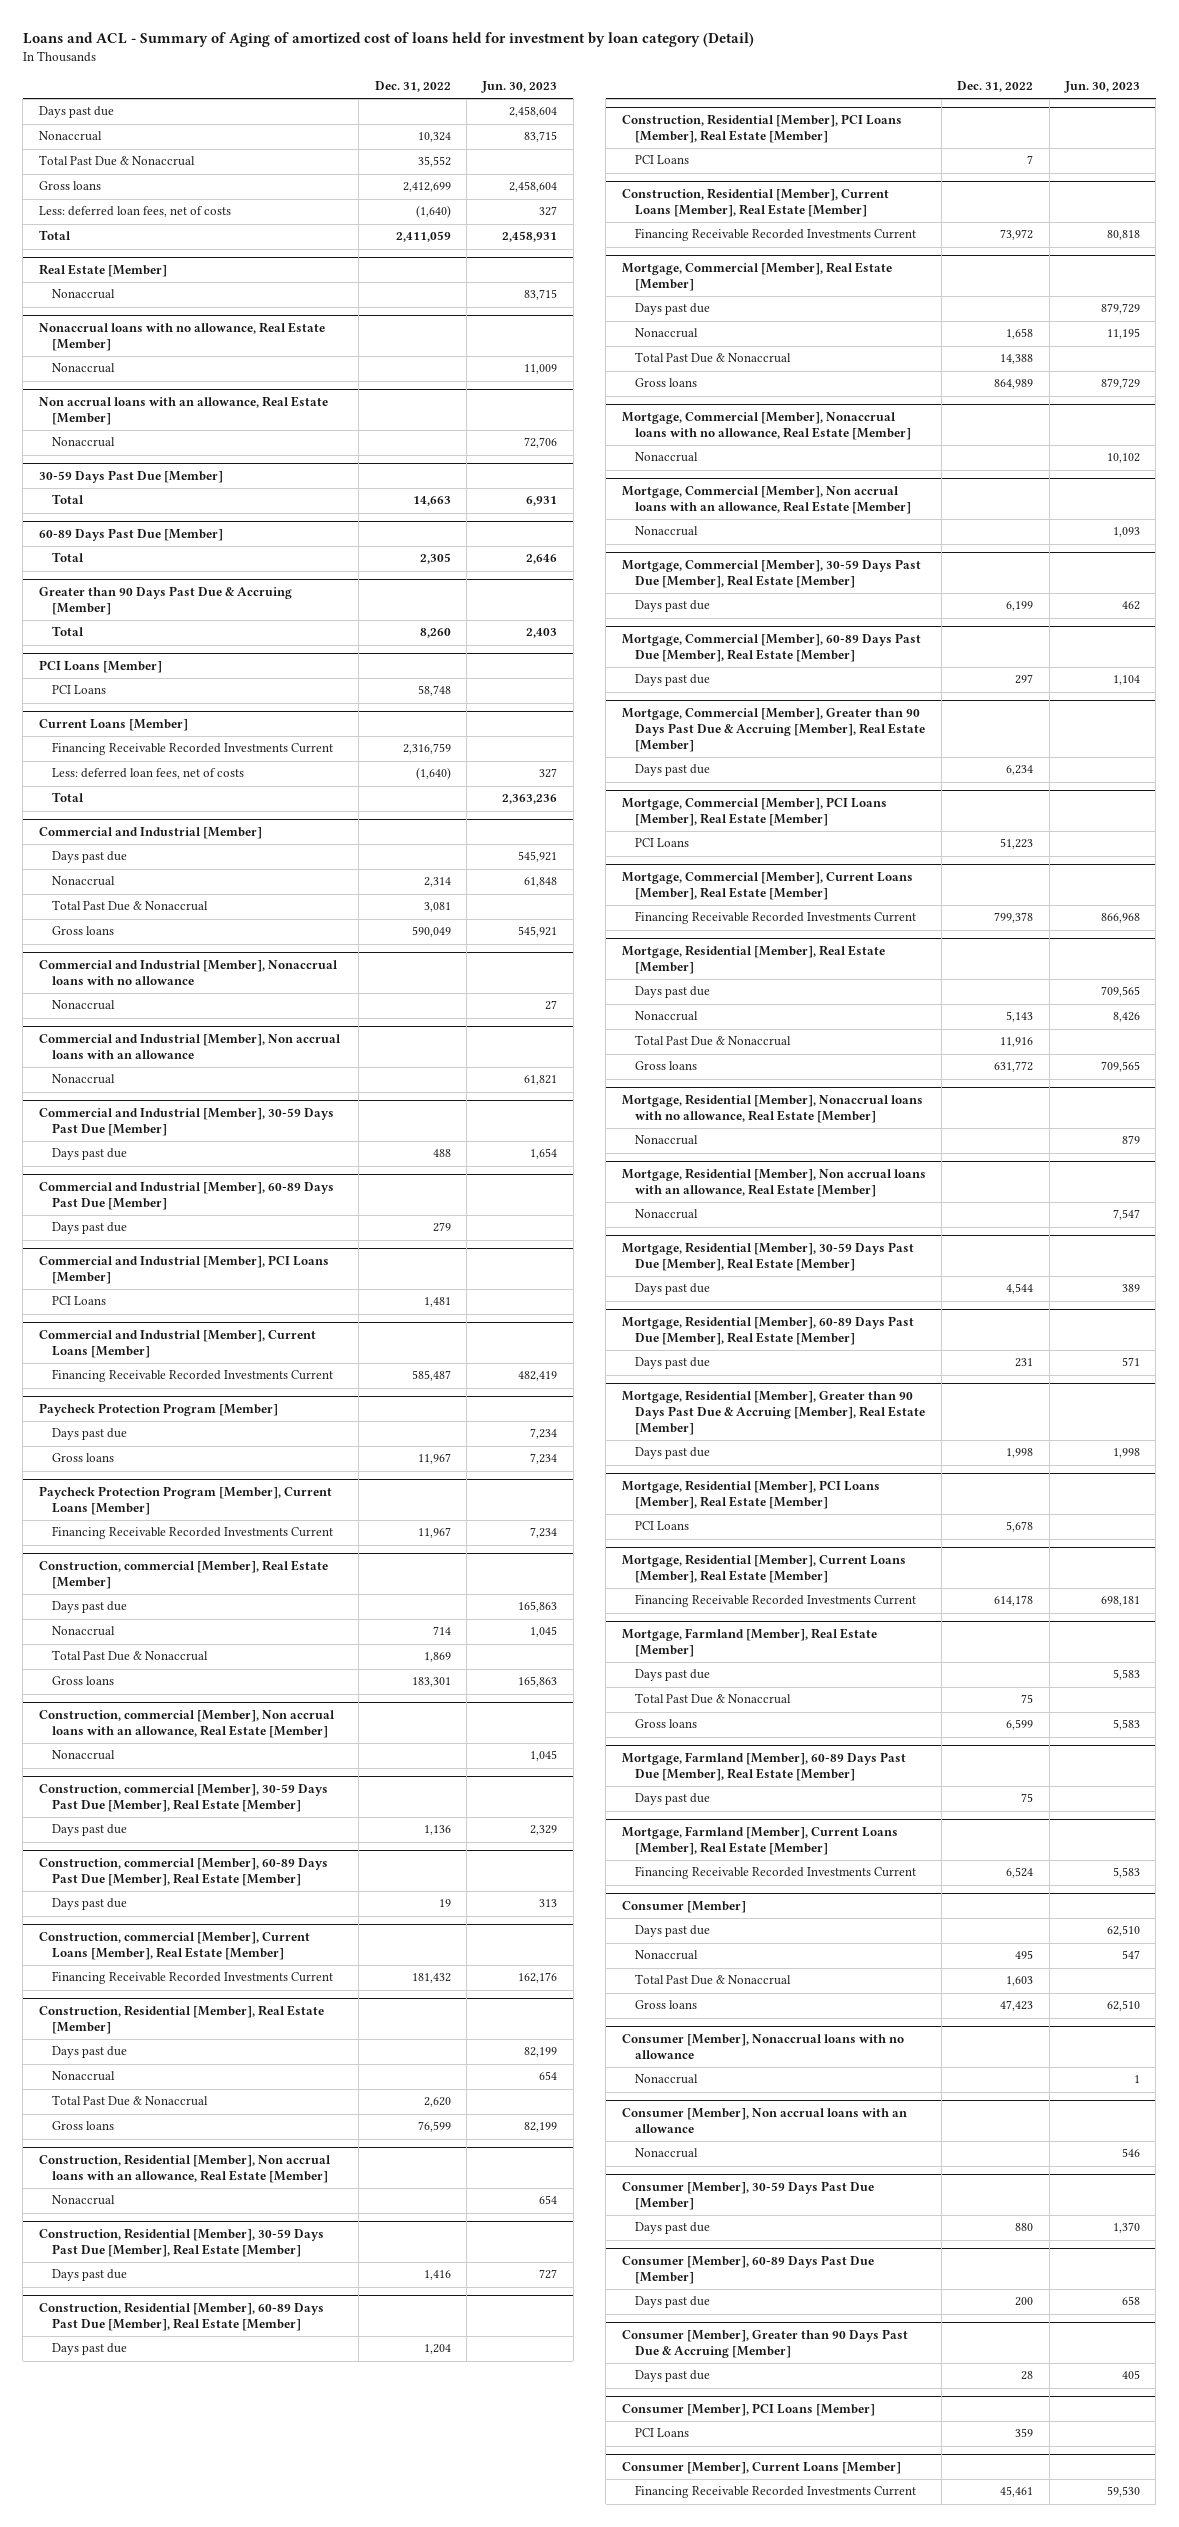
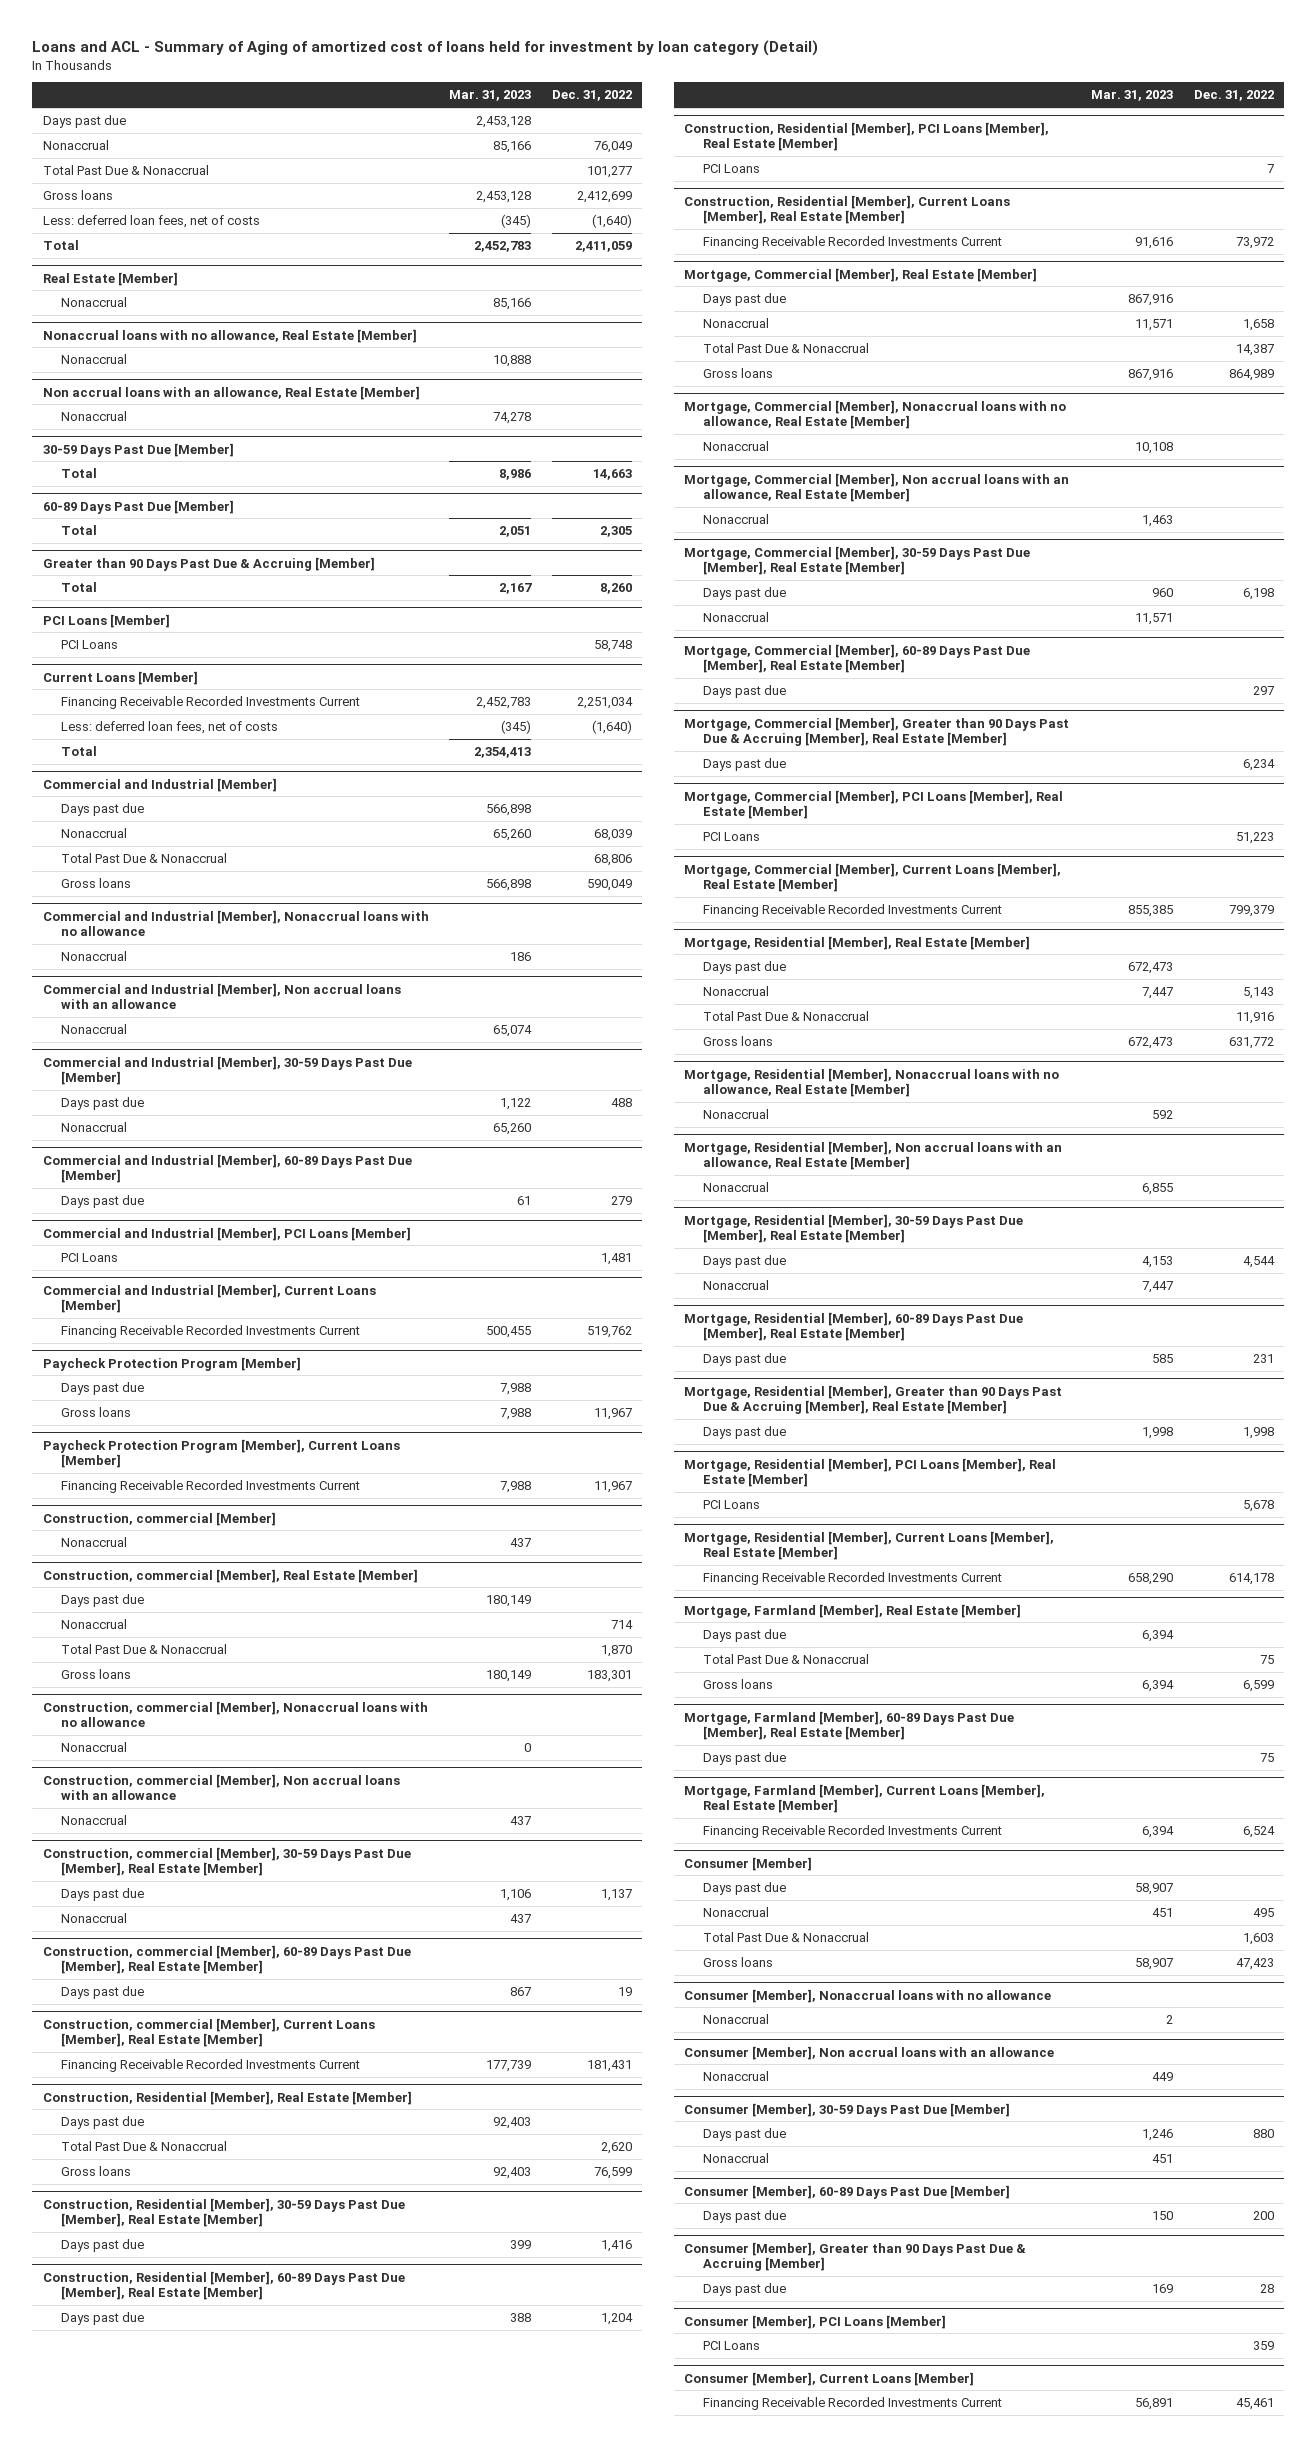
- | Dec. 31, 2022 | Jun. 30, 2023
+ | Mar. 31, 2023 | Dec. 31, 2022
- Nonaccrual | 10,324 | 83,715
- Total Past Due & Nonaccrual | 35,552 |
+ Nonaccrual | 85,166 | 76,049
+ Total Past Due & Nonaccrual | | 101,277
@ Current Loans [Member]
- Financing Receivable Recorded Investments Current | 2,316,759 |
+ Financing Receivable Recorded Investments Current | 2,452,783 | 2,251,034
@ Commercial and Industrial [Member]
- Nonaccrual | 2,314 | 61,848
- Total Past Due & Nonaccrual | 3,081 |
+ Nonaccrual | 65,260 | 68,039
+ Total Past Due & Nonaccrual | | 68,806
@ Commercial and Industrial [Member], 30-59 Days Past Due [Member]
+ Nonaccrual | 65,260 |
@ Commercial and Industrial [Member], Current Loans [Member]
- Financing Receivable Recorded Investments Current | 585,487 | 482,419
+ Financing Receivable Recorded Investments Current | 500,455 | 519,762
+ Construction, commercial [Member]
+ Nonaccrual | 437 |
@ Construction, commercial [Member], Real Estate [Member]
- Total Past Due & Nonaccrual | 1,869 |
+ Total Past Due & Nonaccrual | | 1,870
- Construction, commercial [Member], Non accrual loans with an allowance, Real Estate [Member]
+ Construction, commercial [Member], Nonaccrual loans with no allowance
+ Construction, commercial [Member], Non accrual loans with an allowance
+ Nonaccrual | 437 |
@ Construction, commercial [Member], 30-59 Days Past Due [Member], Real Estate [Member]
- Days past due | 1,136 | 2,329
+ Days past due | 1,106 | 1,137
+ Nonaccrual | 437 |
@ Construction, commercial [Member], Current Loans [Member], Real Estate [Member]
- Financing Receivable Recorded Investments Current | 181,432 | 162,176
+ Financing Receivable Recorded Investments Current | 177,739 | 181,431
@ Construction, Residential [Member], Real Estate [Member]
- Nonaccrual | | 654
- Construction, Residential [Member], Non accrual loans with an allowance, Real Estate [Member]
- Nonaccrual | | 654
@ Mortgage, Commercial [Member], Real Estate [Member]
- Total Past Due & Nonaccrual | 14,388 |
+ Total Past Due & Nonaccrual | | 14,387
@ Mortgage, Commercial [Member], 30-59 Days Past Due [Member], Real Estate [Member]
- Days past due | 6,199 | 462
+ Days past due | 960 | 6,198
+ Nonaccrual | 11,571 |
@ Mortgage, Commercial [Member], Current Loans [Member], Real Estate [Member]
- Financing Receivable Recorded Investments Current | 799,378 | 866,968
+ Financing Receivable Recorded Investments Current | 855,385 | 799,379
@ Mortgage, Residential [Member], 30-59 Days Past Due [Member], Real Estate [Member]
+ Nonaccrual | 7,447 |
@ Consumer [Member], 30-59 Days Past Due [Member]
+ Nonaccrual | 451 |

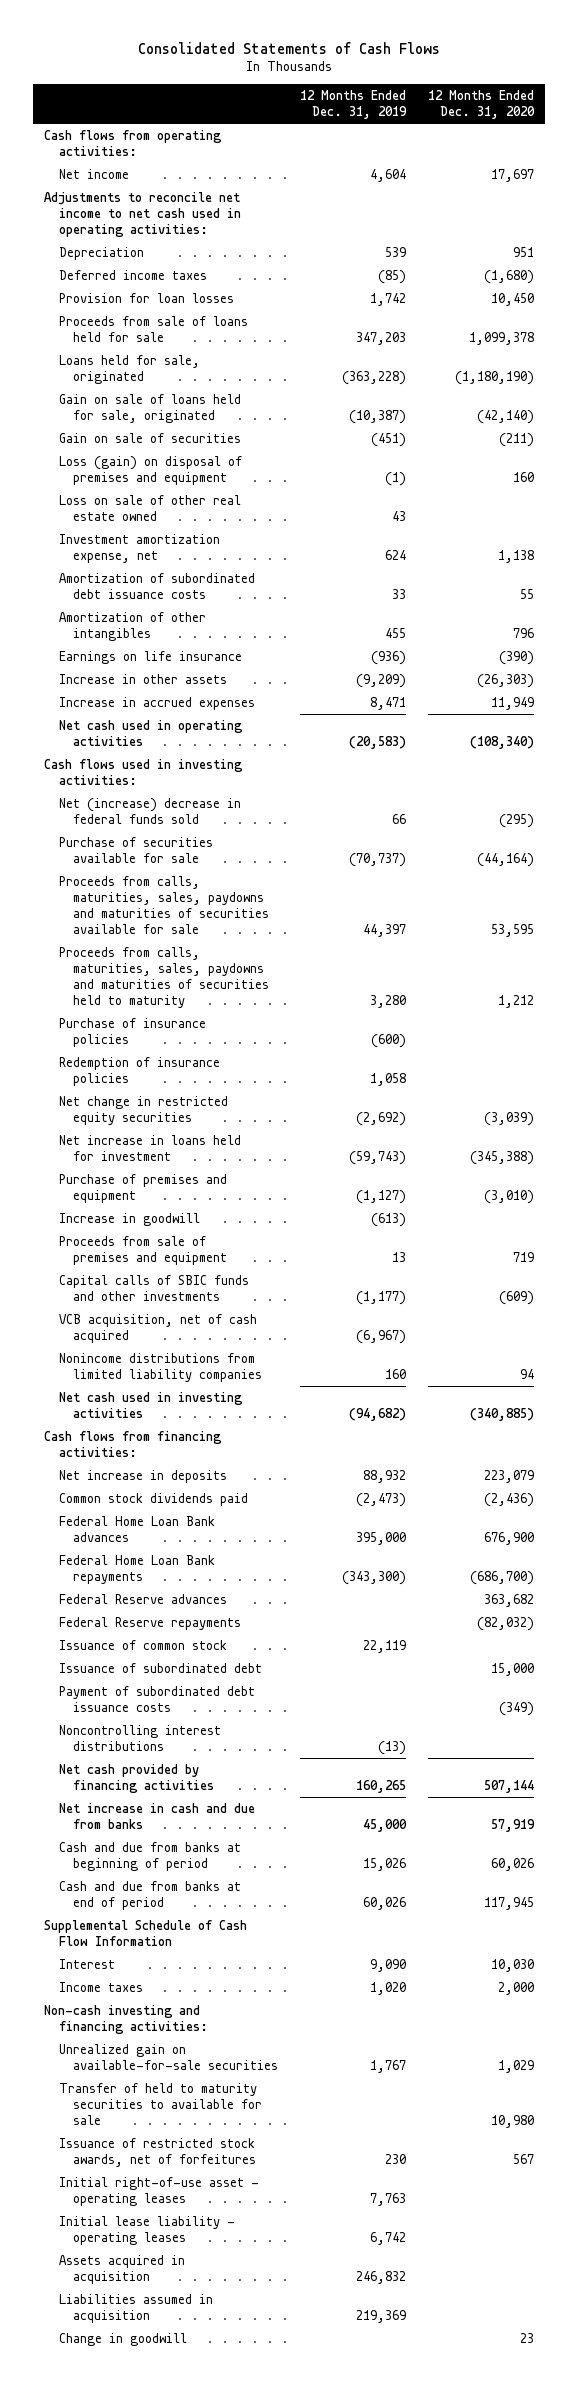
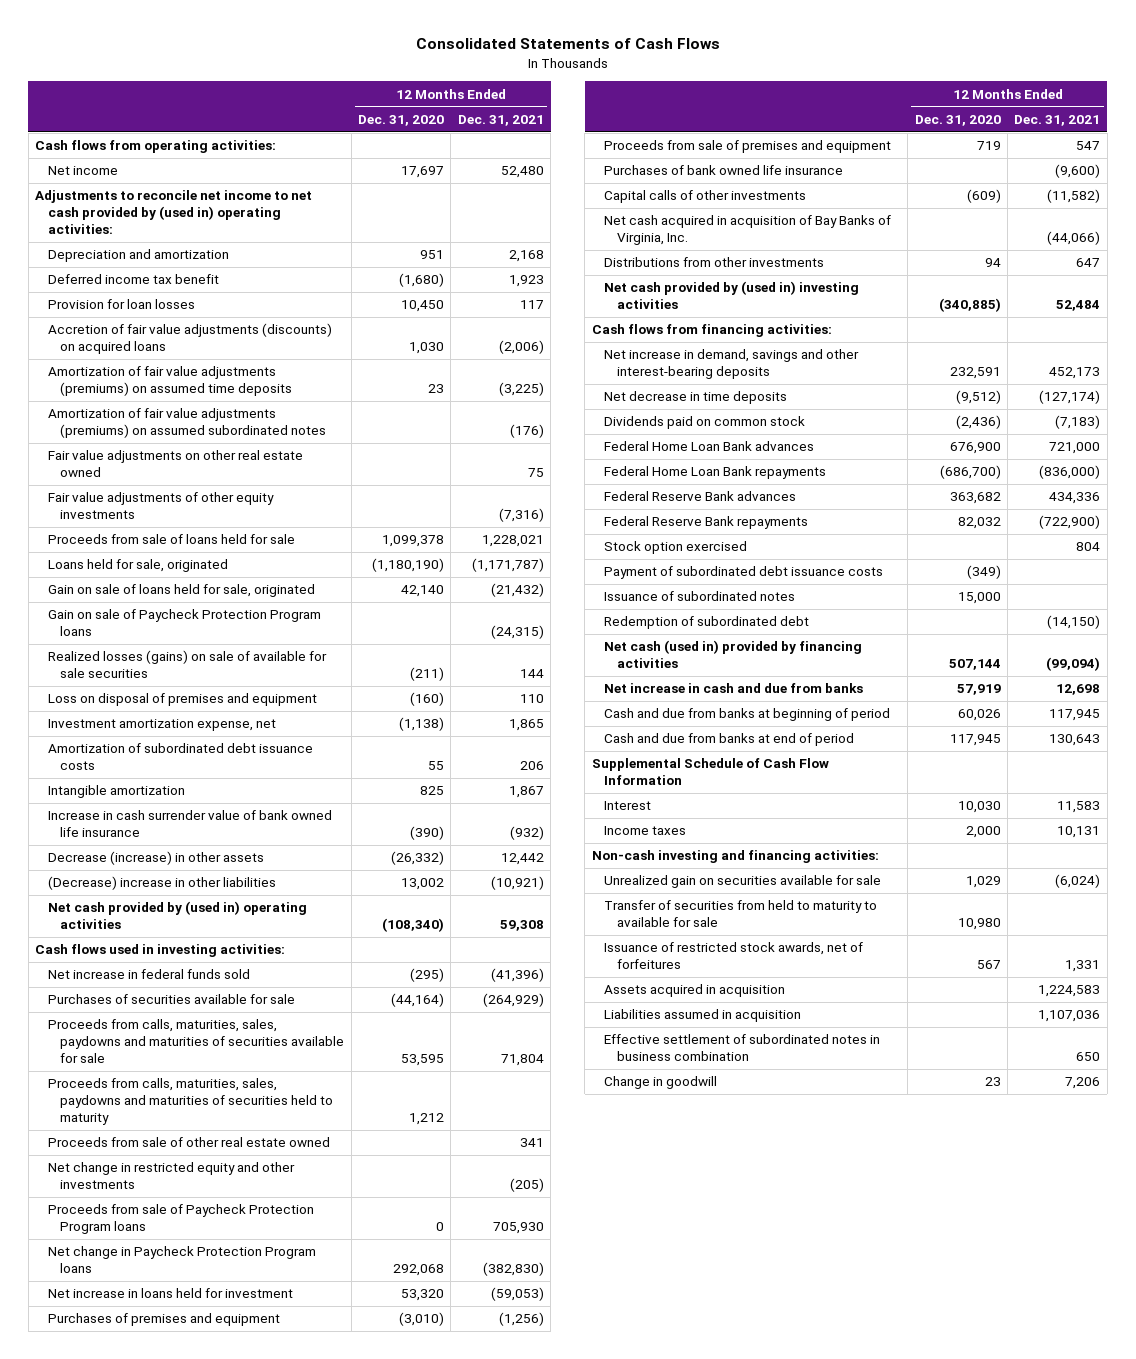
- | 12 Months Ended Dec. 31, 2019 | 12 Months Ended Dec. 31, 2020
+ | 12 Months Ended Dec. 31, 2020 | 12 Months Ended Dec. 31, 2021
- Adjustments to reconcile net income to net cash used in operating activities:
- Depreciation | 539 | 951
- Deferred income taxes | (85) | (1,680)
+ Adjustments to reconcile net income to net cash provided by (used in) operating activities:
+ Depreciation and amortization | 951 | 2,168
+ Deferred income tax benefit | (1,680) | 1,923
+ Accretion of fair value adjustments (discounts) on acquired loans | 1,030 | (2,006)
+ Amortization of fair value adjustments (premiums) on assumed time deposits | 23 | (3,225)
+ Amortization of fair value adjustments (premiums) on assumed subordinated notes | | (176)
+ Fair value adjustments on other real estate owned | | 75
+ Fair value adjustments of other equity investments | | (7,316)
- Gain on sale of loans held for sale, originated | (10,387) | (42,140)
- Gain on sale of securities | (451) | (211)
- Loss (gain) on disposal of premises and equipment | (1) | 160
- Loss on sale of other real estate owned | 43 |
- Investment amortization expense, net | 624 | 1,138
+ Gain on sale of loans held for sale, originated | 42,140 | (21,432)
+ Gain on sale of Paycheck Protection Program loans | | (24,315)
+ Realized losses (gains) on sale of available for sale securities | (211) | 144
+ Loss on disposal of premises and equipment | (160) | 110
+ Investment amortization expense, net | (1,138) | 1,865
- Amortization of other intangibles | 455 | 796
- Earnings on life insurance | (936) | (390)
- Increase in other assets | (9,209) | (26,303)
- Increase in accrued expenses | 8,471 | 11,949
- Net cash used in operating activities | (20,583) | (108,340)
+ Intangible amortization | 825 | 1,867
+ Increase in cash surrender value of bank owned life insurance | (390) | (932)
+ Decrease (increase) in other assets | (26,332) | 12,442
+ (Decrease) increase in other liabilities | 13,002 | (10,921)
+ Net cash provided by (used in) operating activities | (108,340) | 59,308
- Net (increase) decrease in federal funds sold | 66 | (295)
- Purchase of securities available for sale | (70,737) | (44,164)
+ Net increase in federal funds sold | (295) | (41,396)
+ Purchases of securities available for sale | (44,164) | (264,929)
- Purchase of insurance policies | (600) |
- Redemption of insurance policies | 1,058 |
- Net change in restricted equity securities | (2,692) | (3,039)
- Net increase in loans held for investment | (59,743) | (345,388)
- Purchase of premises and equipment | (1,127) | (3,010)
- Increase in goodwill | (613) |
+ Proceeds from sale of other real estate owned | | 341
+ Net change in restricted equity and other investments | | (205)
+ Proceeds from sale of Paycheck Protection Program loans | 0 | 705,930
+ Net change in Paycheck Protection Program loans | 292,068 | (382,830)
+ Net increase in loans held for investment | 53,320 | (59,053)
+ Purchases of premises and equipment | (3,010) | (1,256)
- Capital calls of SBIC funds and other investments | (1,177) | (609)
- VCB acquisition, net of cash acquired | (6,967) |
- Nonincome distributions from limited liability companies | 160 | 94
- Net cash used in investing activities | (94,682) | (340,885)
+ Purchases of bank owned life insurance | | (9,600)
+ Capital calls of other investments | (609) | (11,582)
+ Net cash acquired in acquisition of Bay Banks of Virginia, Inc. | | (44,066)
+ Distributions from other investments | 94 | 647
+ Net cash provided by (used in) investing activities | (340,885) | 52,484
- Net increase in deposits | 88,932 | 223,079
- Common stock dividends paid | (2,473) | (2,436)
+ Net increase in demand, savings and other interest-bearing deposits | 232,591 | 452,173
+ Net decrease in time deposits | (9,512) | (127,174)
+ Dividends paid on common stock | (2,436) | (7,183)
- Federal Reserve advances | | 363,682
- Federal Reserve repayments | | (82,032)
- Issuance of common stock | 22,119 |
- Issuance of subordinated debt | | 15,000
+ Federal Reserve Bank advances | 363,682 | 434,336
+ Federal Reserve Bank repayments | 82,032 | (722,900)
+ Stock option exercised | | 804
- Noncontrolling interest distributions | (13) |
- Net cash provided by financing activities | 160,265 | 507,144
+ Issuance of subordinated notes | 15,000 |
+ Redemption of subordinated debt | | (14,150)
+ Net cash (used in) provided by financing activities | 507,144 | (99,094)
- Unrealized gain on available-for-sale securities | 1,767 | 1,029
- Transfer of held to maturity securities to available for sale | | 10,980
+ Unrealized gain on securities available for sale | 1,029 | (6,024)
+ Transfer of securities from held to maturity to available for sale | 10,980 |
- Initial right-of-use asset - operating leases | 7,763 |
- Initial lease liability - operating leases | 6,742 |
+ Effective settlement of subordinated notes in business combination | | 650

